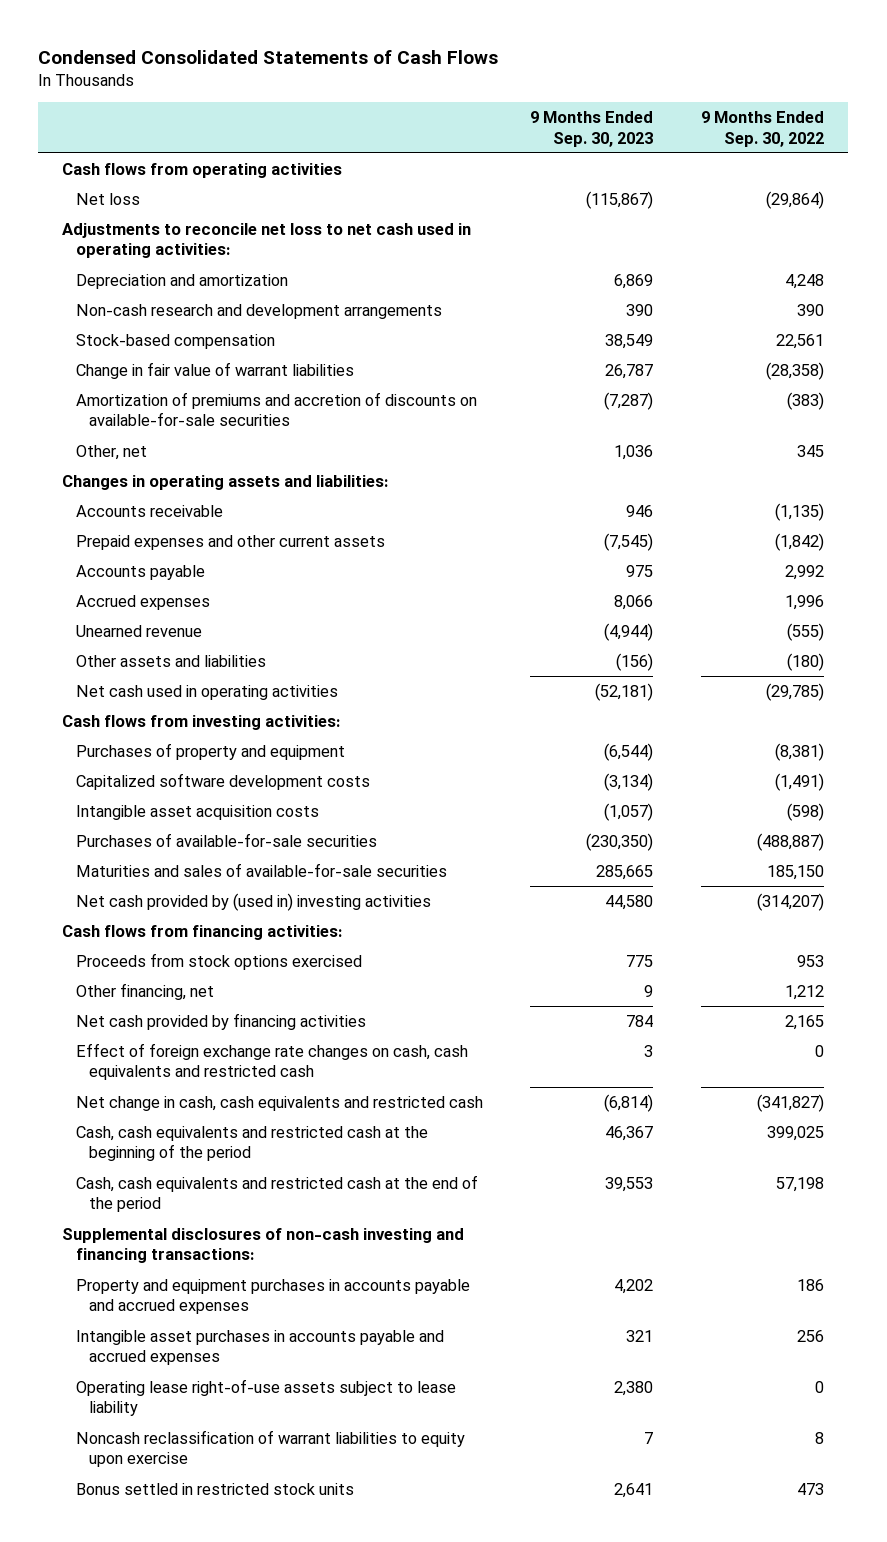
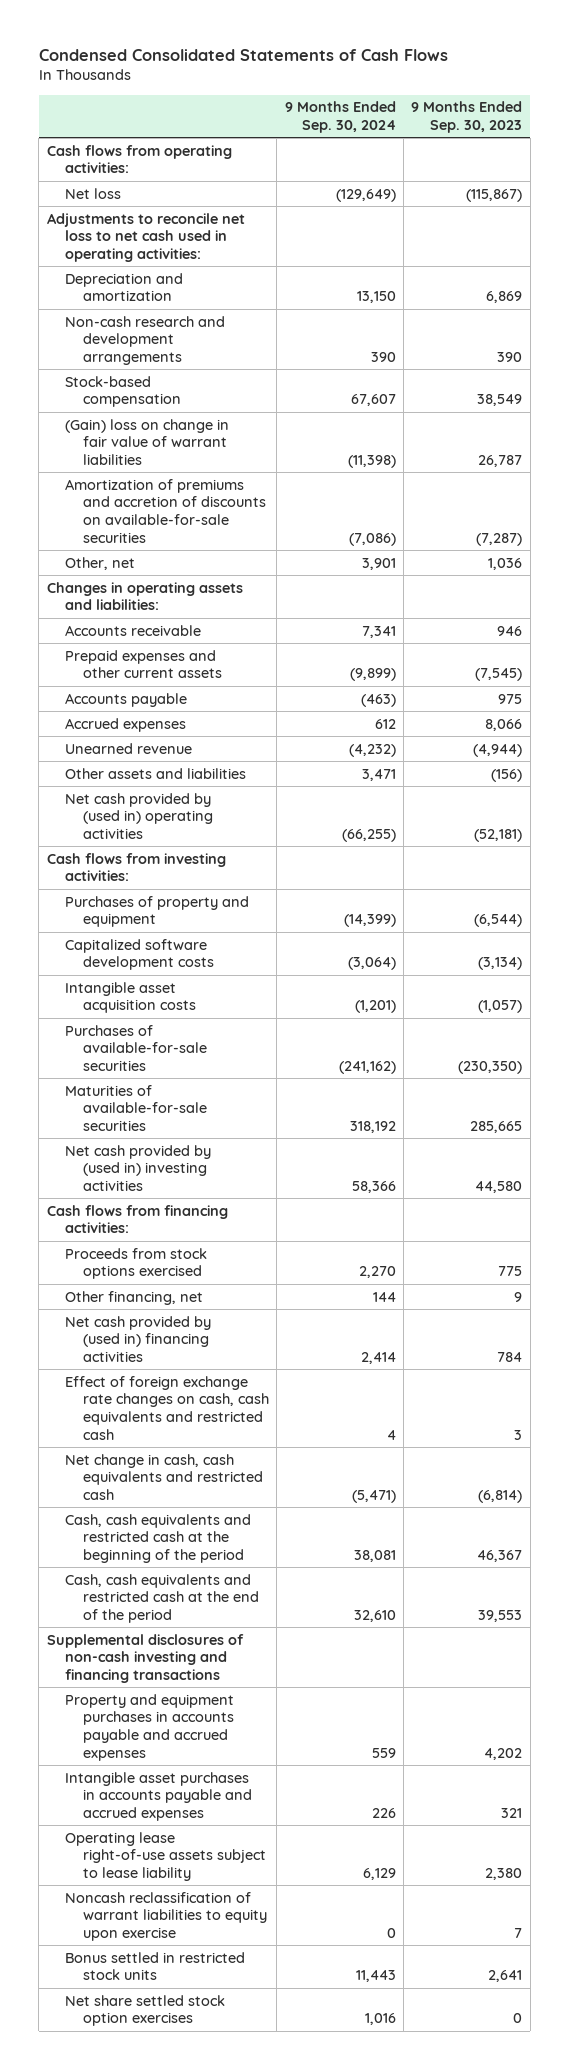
- | 9 Months Ended Sep. 30, 2023 | 9 Months Ended Sep. 30, 2022
+ | 9 Months Ended Sep. 30, 2024 | 9 Months Ended Sep. 30, 2023
- Cash flows from operating activities
+ Cash flows from operating activities:
- Change in fair value of warrant liabilities | 26,787 | (28,358)
+ (Gain) loss on change in fair value of warrant liabilities | (11,398) | 26,787
- Net cash used in operating activities | (52,181) | (29,785)
+ Net cash provided by (used in) operating activities | (66,255) | (52,181)
- Maturities and sales of available-for-sale securities | 285,665 | 185,150
+ Maturities of available-for-sale securities | 318,192 | 285,665
- Net cash provided by financing activities | 784 | 2,165
+ Net cash provided by (used in) financing activities | 2,414 | 784
- Supplemental disclosures of non-cash investing and financing transactions:
+ Supplemental disclosures of non-cash investing and financing transactions
+ Net share settled stock option exercises | 1,016 | 0

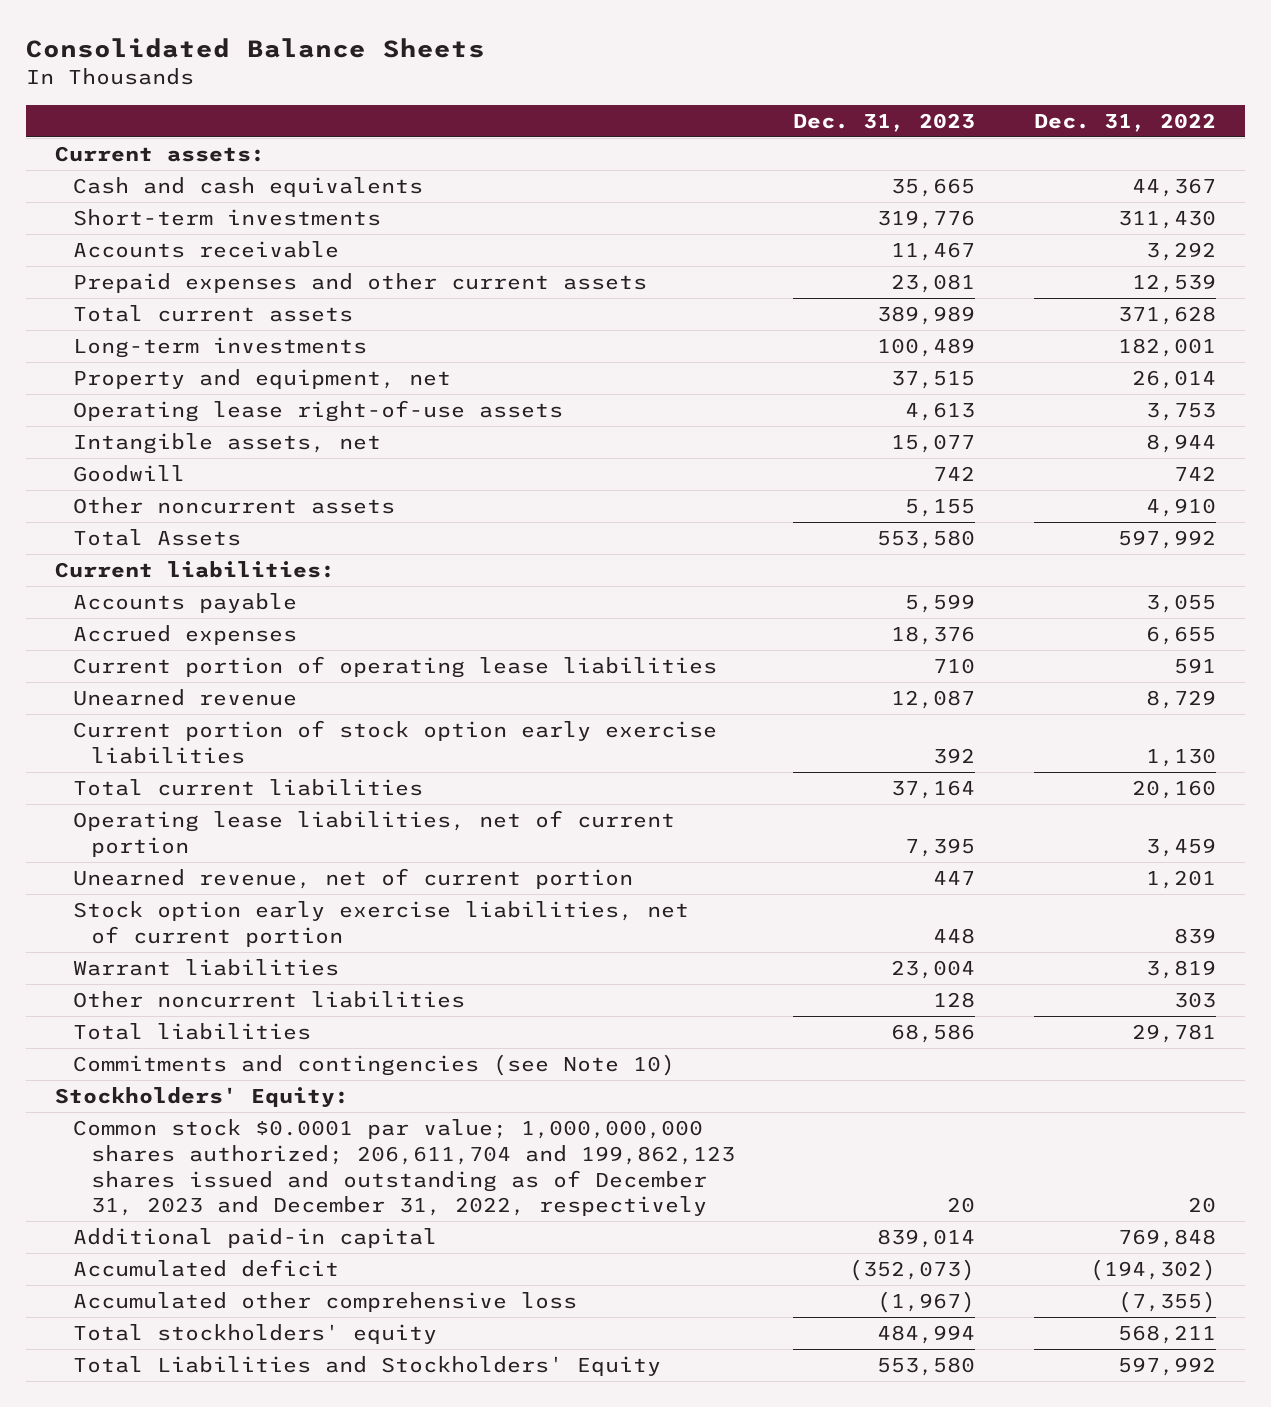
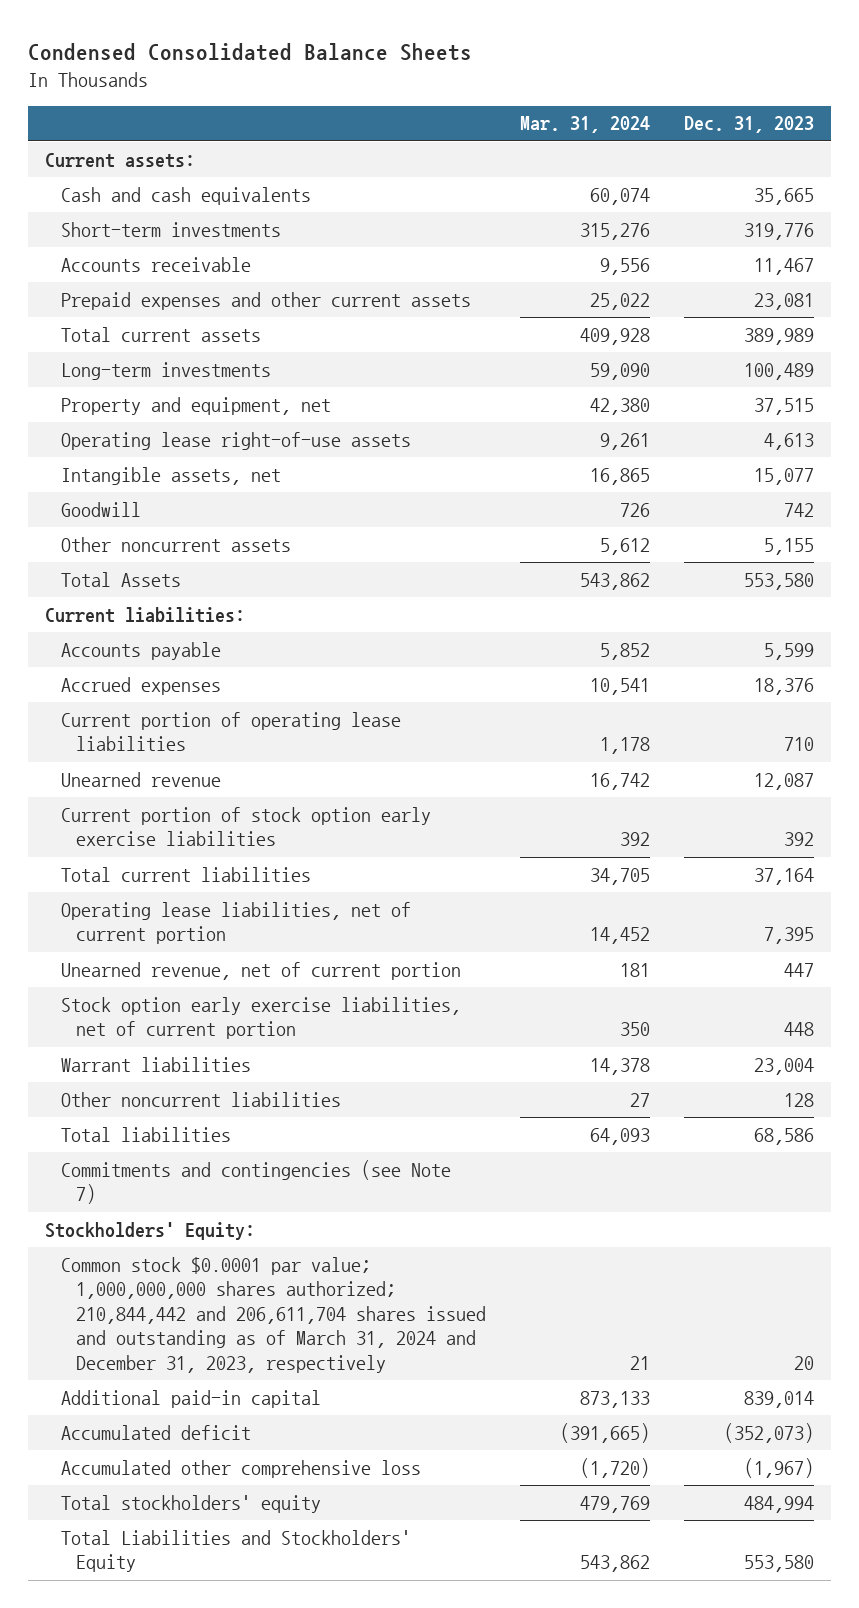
- Consolidated Balance Sheets
+ Condensed Consolidated Balance Sheets
- | Dec. 31, 2023 | Dec. 31, 2022
+ | Mar. 31, 2024 | Dec. 31, 2023
- Commitments and contingencies (see Note 10)
+ Commitments and contingencies (see Note 7)
- Common stock $0.0001 par value; 1,000,000,000 shares authorized; 206,611,704 and 199,862,123 shares issued and outstanding as of December 31, 2023 and December 31, 2022, respectively | 20 | 20
+ Common stock $0.0001 par value; 1,000,000,000 shares authorized; 210,844,442 and 206,611,704 shares issued and outstanding as of March 31, 2024 and December 31, 2023, respectively | 21 | 20

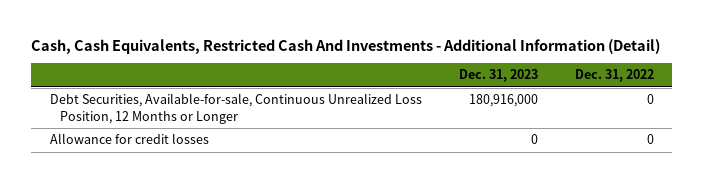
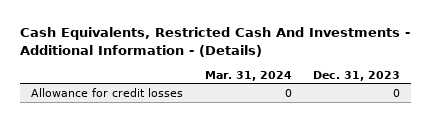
- Cash, Cash Equivalents, Restricted Cash And Investments - Additional Information (Detail)
+ Cash Equivalents, Restricted Cash And Investments - Additional Information - (Details)
- | Dec. 31, 2023 | Dec. 31, 2022
+ | Mar. 31, 2024 | Dec. 31, 2023
- Debt Securities, Available-for-sale, Continuous Unrealized Loss Position, 12 Months or Longer | 180,916,000 | 0

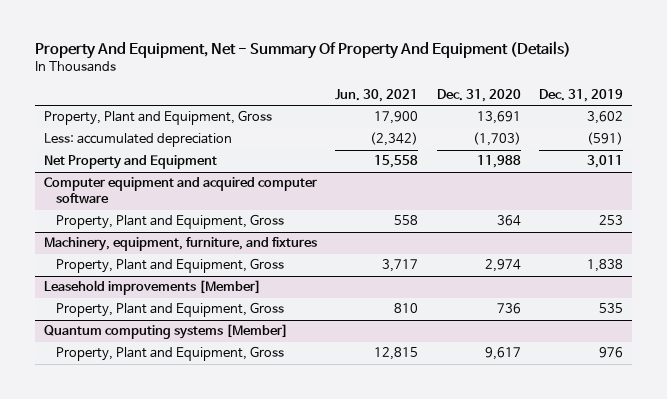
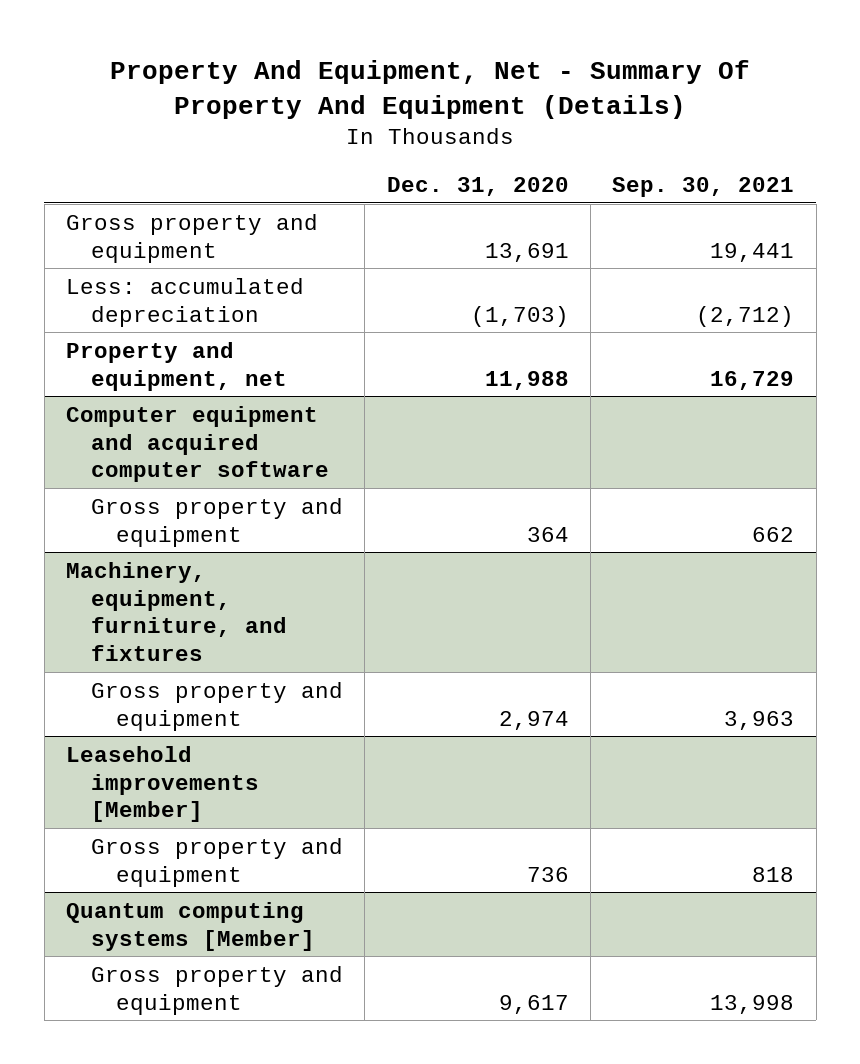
- | Jun. 30, 2021 | Dec. 31, 2020 | Dec. 31, 2019
+ | Dec. 31, 2020 | Sep. 30, 2021
- Property, Plant and Equipment, Gross | 17,900 | 13,691 | 3,602
+ Gross property and equipment | 13,691 | 19,441
- Net Property and Equipment | 15,558 | 11,988 | 3,011
+ Property and equipment, net | 11,988 | 16,729
@ Computer equipment and acquired computer software
- Property, Plant and Equipment, Gross | 558 | 364 | 253
+ Gross property and equipment | 364 | 662
@ Machinery, equipment, furniture, and fixtures
- Property, Plant and Equipment, Gross | 3,717 | 2,974 | 1,838
+ Gross property and equipment | 2,974 | 3,963
@ Leasehold improvements [Member]
- Property, Plant and Equipment, Gross | 810 | 736 | 535
+ Gross property and equipment | 736 | 818
@ Quantum computing systems [Member]
- Property, Plant and Equipment, Gross | 12,815 | 9,617 | 976
+ Gross property and equipment | 9,617 | 13,998

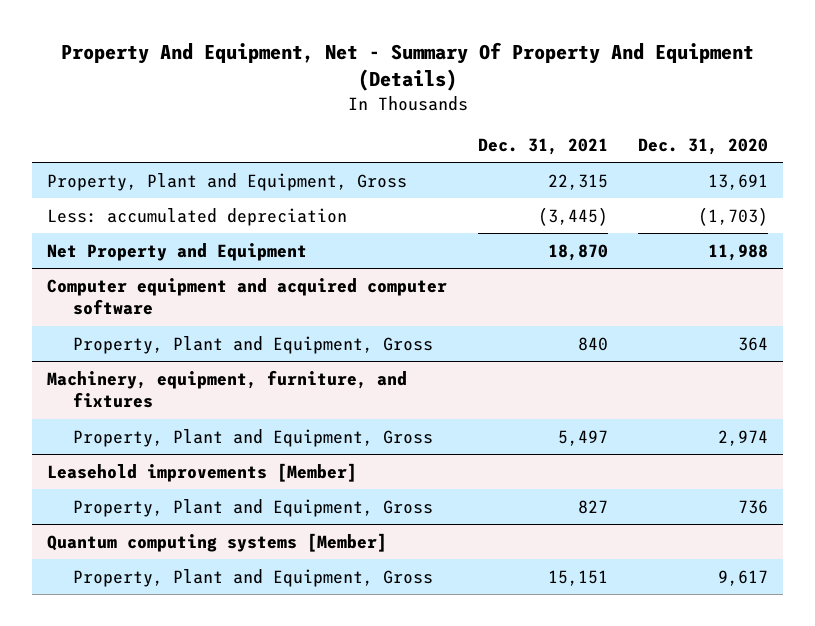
- | Dec. 31, 2020 | Sep. 30, 2021
+ | Dec. 31, 2021 | Dec. 31, 2020
- Gross property and equipment | 13,691 | 19,441
+ Property, Plant and Equipment, Gross | 22,315 | 13,691
- Property and equipment, net | 11,988 | 16,729
+ Net Property and Equipment | 18,870 | 11,988
@ Computer equipment and acquired computer software
- Gross property and equipment | 364 | 662
+ Property, Plant and Equipment, Gross | 840 | 364
@ Machinery, equipment, furniture, and fixtures
- Gross property and equipment | 2,974 | 3,963
+ Property, Plant and Equipment, Gross | 5,497 | 2,974
@ Leasehold improvements [Member]
- Gross property and equipment | 736 | 818
+ Property, Plant and Equipment, Gross | 827 | 736
@ Quantum computing systems [Member]
- Gross property and equipment | 9,617 | 13,998
+ Property, Plant and Equipment, Gross | 15,151 | 9,617

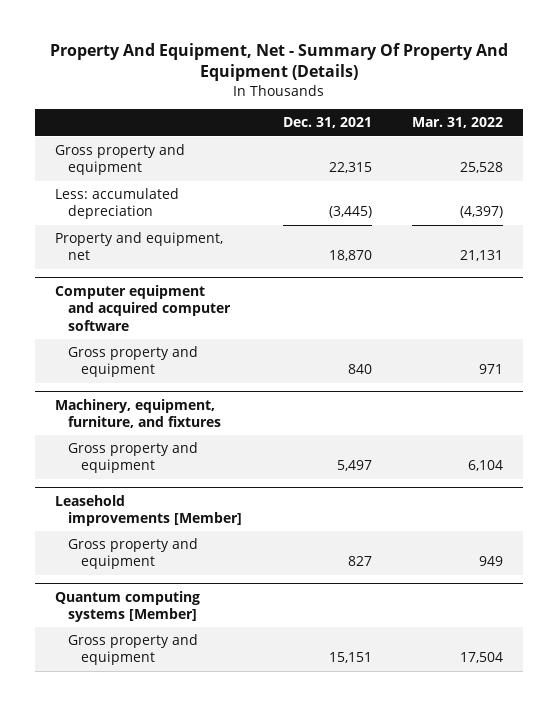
- | Dec. 31, 2021 | Dec. 31, 2020
+ | Dec. 31, 2021 | Mar. 31, 2022
- Property, Plant and Equipment, Gross | 22,315 | 13,691
+ Gross property and equipment | 22,315 | 25,528
- Net Property and Equipment | 18,870 | 11,988
+ Property and equipment, net | 18,870 | 21,131
@ Computer equipment and acquired computer software
- Property, Plant and Equipment, Gross | 840 | 364
+ Gross property and equipment | 840 | 971
@ Machinery, equipment, furniture, and fixtures
- Property, Plant and Equipment, Gross | 5,497 | 2,974
+ Gross property and equipment | 5,497 | 6,104
@ Leasehold improvements [Member]
- Property, Plant and Equipment, Gross | 827 | 736
+ Gross property and equipment | 827 | 949
@ Quantum computing systems [Member]
- Property, Plant and Equipment, Gross | 15,151 | 9,617
+ Gross property and equipment | 15,151 | 17,504

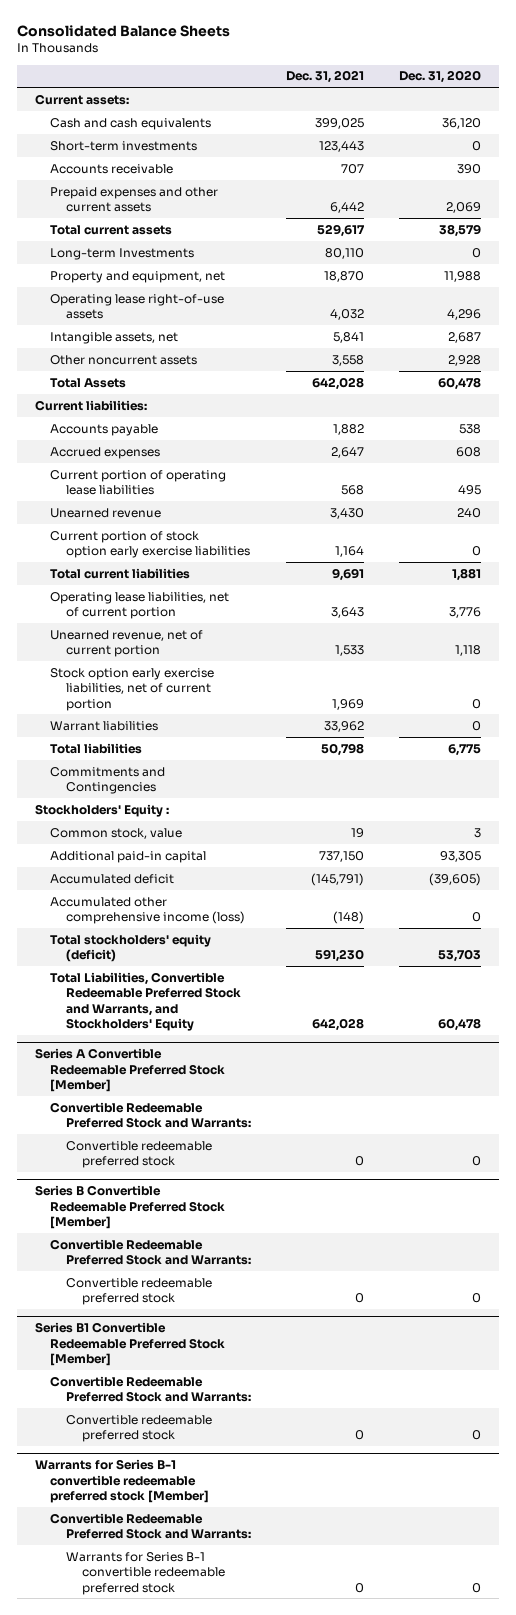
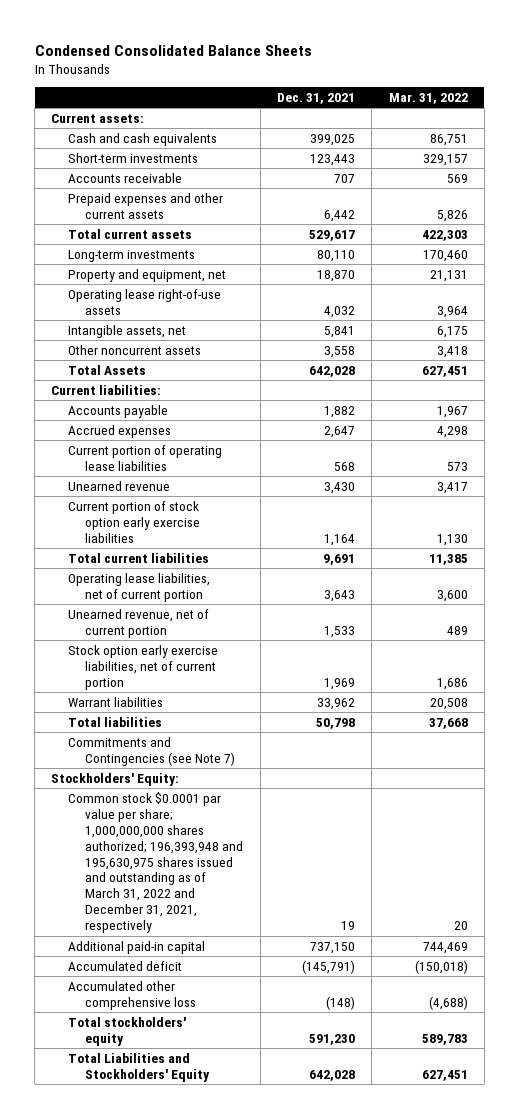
- Consolidated Balance Sheets
+ Condensed Consolidated Balance Sheets
- | Dec. 31, 2021 | Dec. 31, 2020
+ | Dec. 31, 2021 | Mar. 31, 2022
- Long-term Investments | 80,110 | 0
+ Long-term investments | 80,110 | 170,460
- Commitments and Contingencies
- Stockholders' Equity :
- Common stock, value | 19 | 3
+ Commitments and Contingencies (see Note 7)
+ Stockholders' Equity:
+ Common stock $0.0001 par value per share; 1,000,000,000 shares authorized; 196,393,948 and 195,630,975 shares issued and outstanding as of March 31, 2022 and December 31, 2021, respectively | 19 | 20
- Accumulated other comprehensive income (loss) | (148) | 0
- Total stockholders' equity (deficit) | 591,230 | 53,703
- Total Liabilities, Convertible Redeemable Preferred Stock and Warrants, and Stockholders' Equity | 642,028 | 60,478
- Series A Convertible Redeemable Preferred Stock [Member]
- Convertible Redeemable Preferred Stock and Warrants:
- Convertible redeemable preferred stock | 0 | 0
- Series B Convertible Redeemable Preferred Stock [Member]
- Convertible Redeemable Preferred Stock and Warrants:
- Convertible redeemable preferred stock | 0 | 0
- Series B1 Convertible Redeemable Preferred Stock [Member]
- Convertible Redeemable Preferred Stock and Warrants:
- Convertible redeemable preferred stock | 0 | 0
- Warrants for Series B-1 convertible redeemable preferred stock [Member]
- Convertible Redeemable Preferred Stock and Warrants:
- Warrants for Series B-1 convertible redeemable preferred stock | 0 | 0
+ Accumulated other comprehensive loss | (148) | (4,688)
+ Total stockholders' equity | 591,230 | 589,783
+ Total Liabilities and Stockholders' Equity | 642,028 | 627,451

